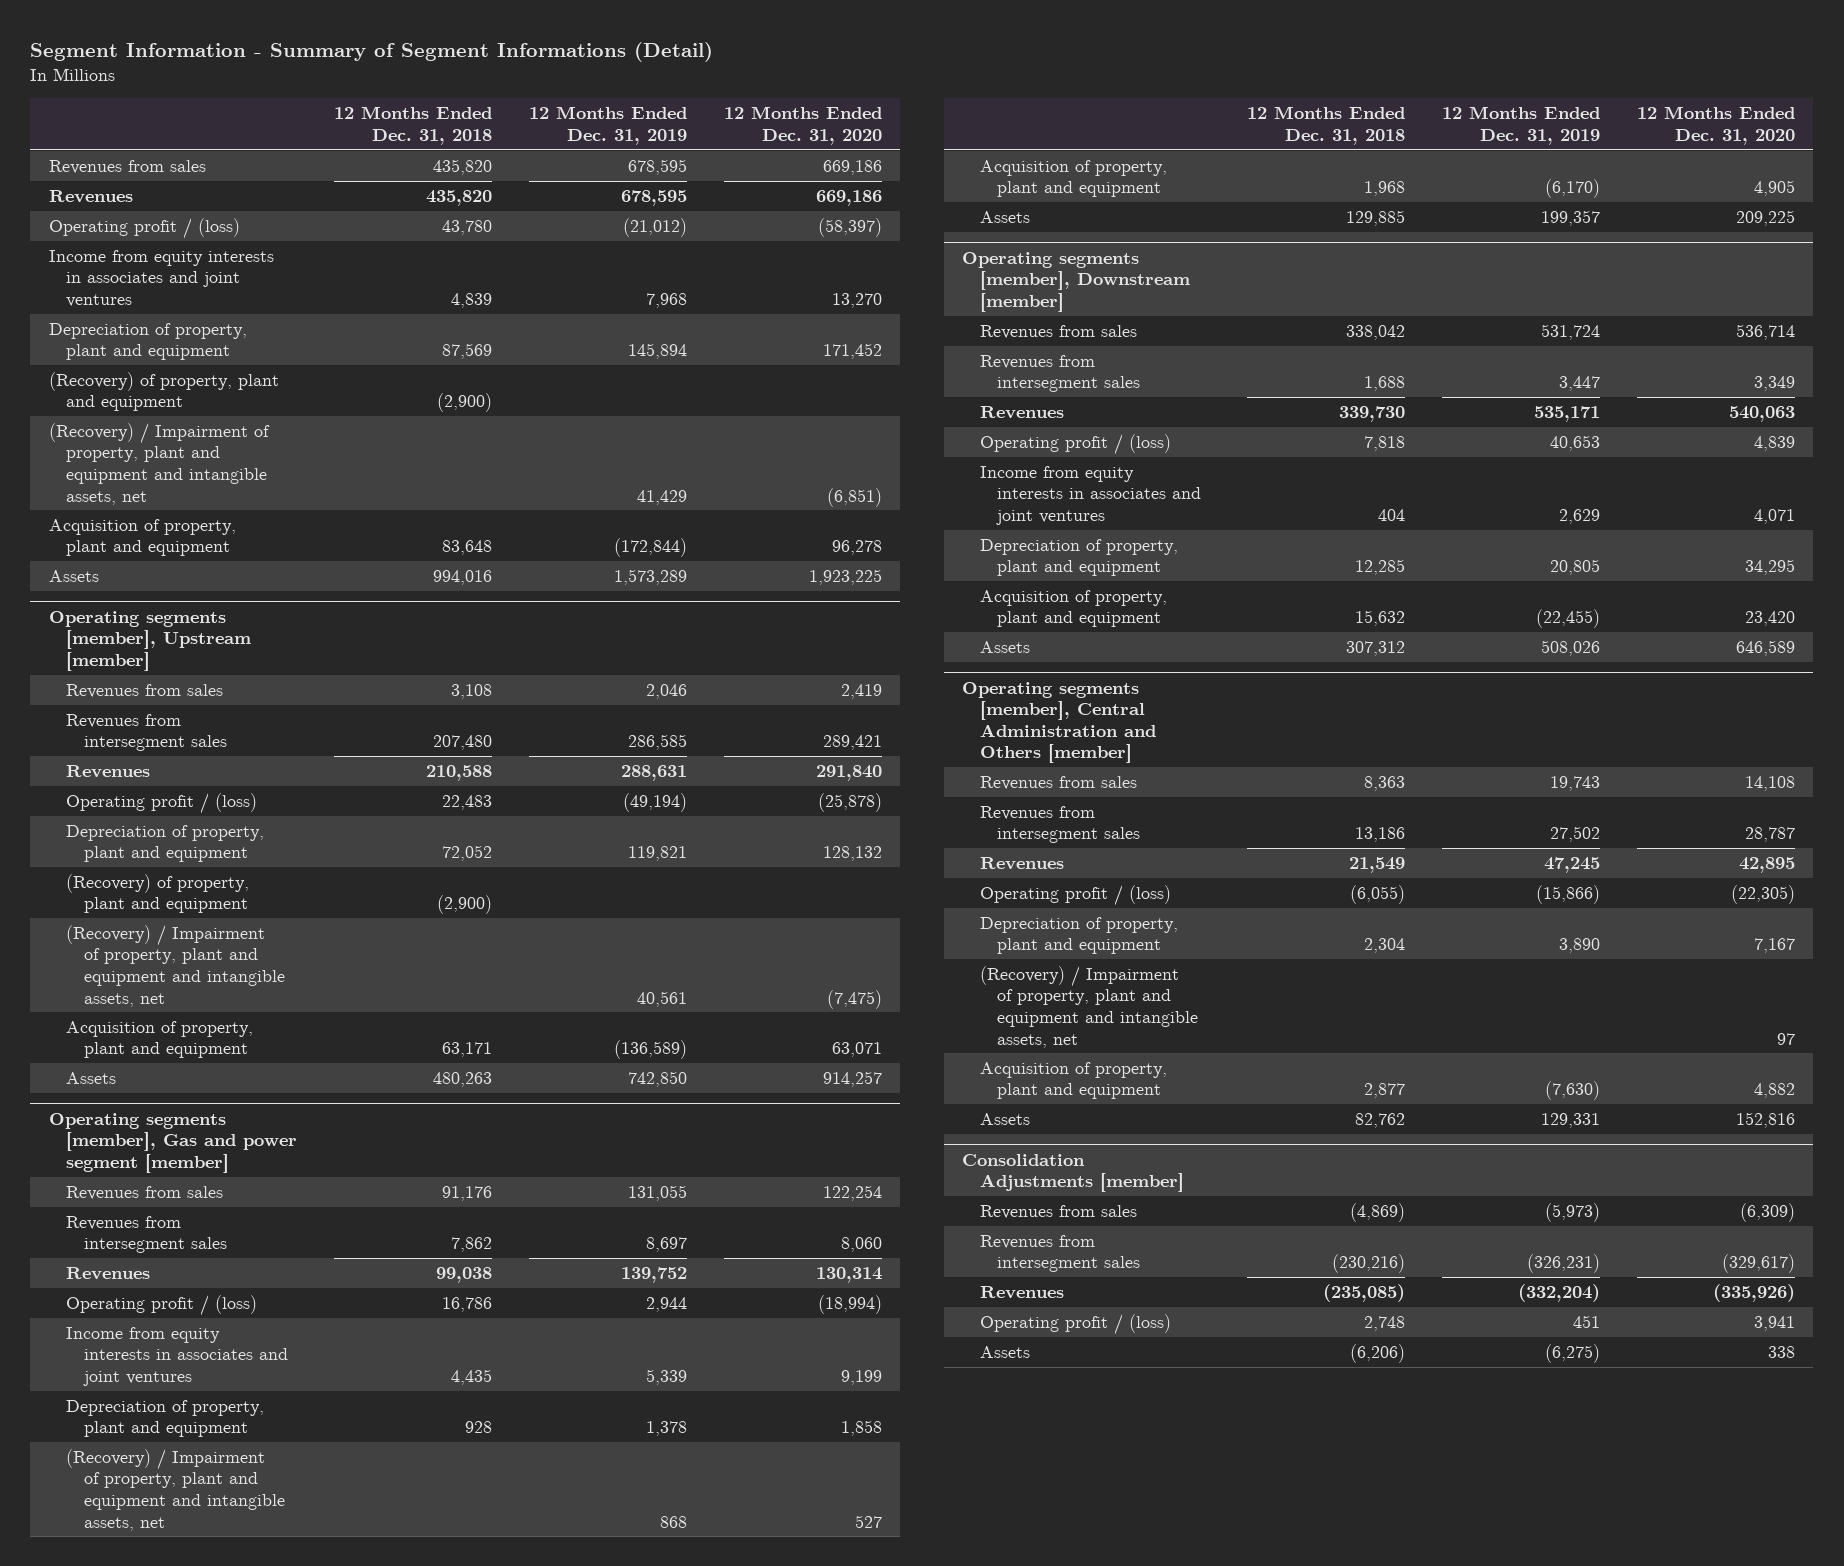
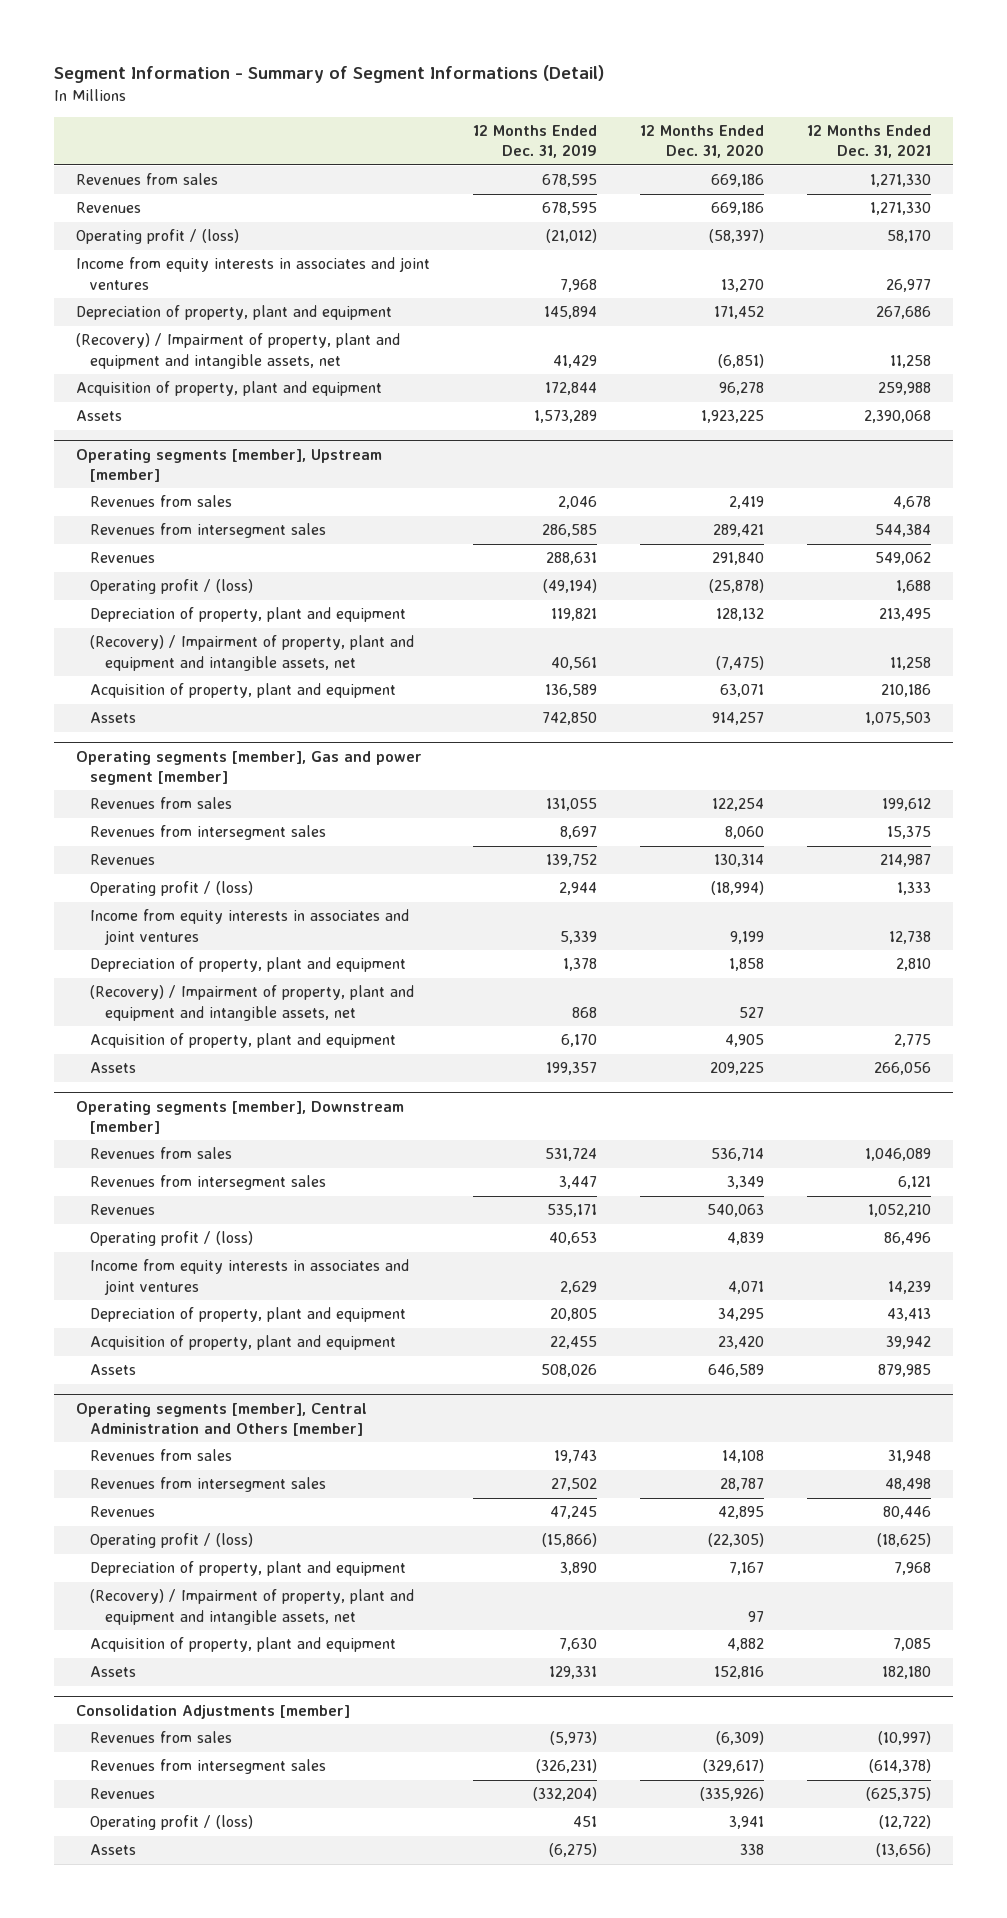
- | 12 Months Ended Dec. 31, 2018 | 12 Months Ended Dec. 31, 2019 | 12 Months Ended Dec. 31, 2020
+ | 12 Months Ended Dec. 31, 2019 | 12 Months Ended Dec. 31, 2020 | 12 Months Ended Dec. 31, 2021
- (Recovery) of property, plant and equipment | (2,900) | |
- Acquisition of property, plant and equipment | 83,648 | (172,844) | 96,278
+ Acquisition of property, plant and equipment | 172,844 | 96,278 | 259,988
@ Operating segments [member], Upstream [member]
- (Recovery) of property, plant and equipment | (2,900) | |
- Acquisition of property, plant and equipment | 63,171 | (136,589) | 63,071
+ Acquisition of property, plant and equipment | 136,589 | 63,071 | 210,186
@ Operating segments [member], Gas and power segment [member]
- Acquisition of property, plant and equipment | 1,968 | (6,170) | 4,905
+ Acquisition of property, plant and equipment | 6,170 | 4,905 | 2,775
@ Operating segments [member], Downstream [member]
- Acquisition of property, plant and equipment | 15,632 | (22,455) | 23,420
+ Acquisition of property, plant and equipment | 22,455 | 23,420 | 39,942
@ Operating segments [member], Central Administration and Others [member]
- Acquisition of property, plant and equipment | 2,877 | (7,630) | 4,882
+ Acquisition of property, plant and equipment | 7,630 | 4,882 | 7,085

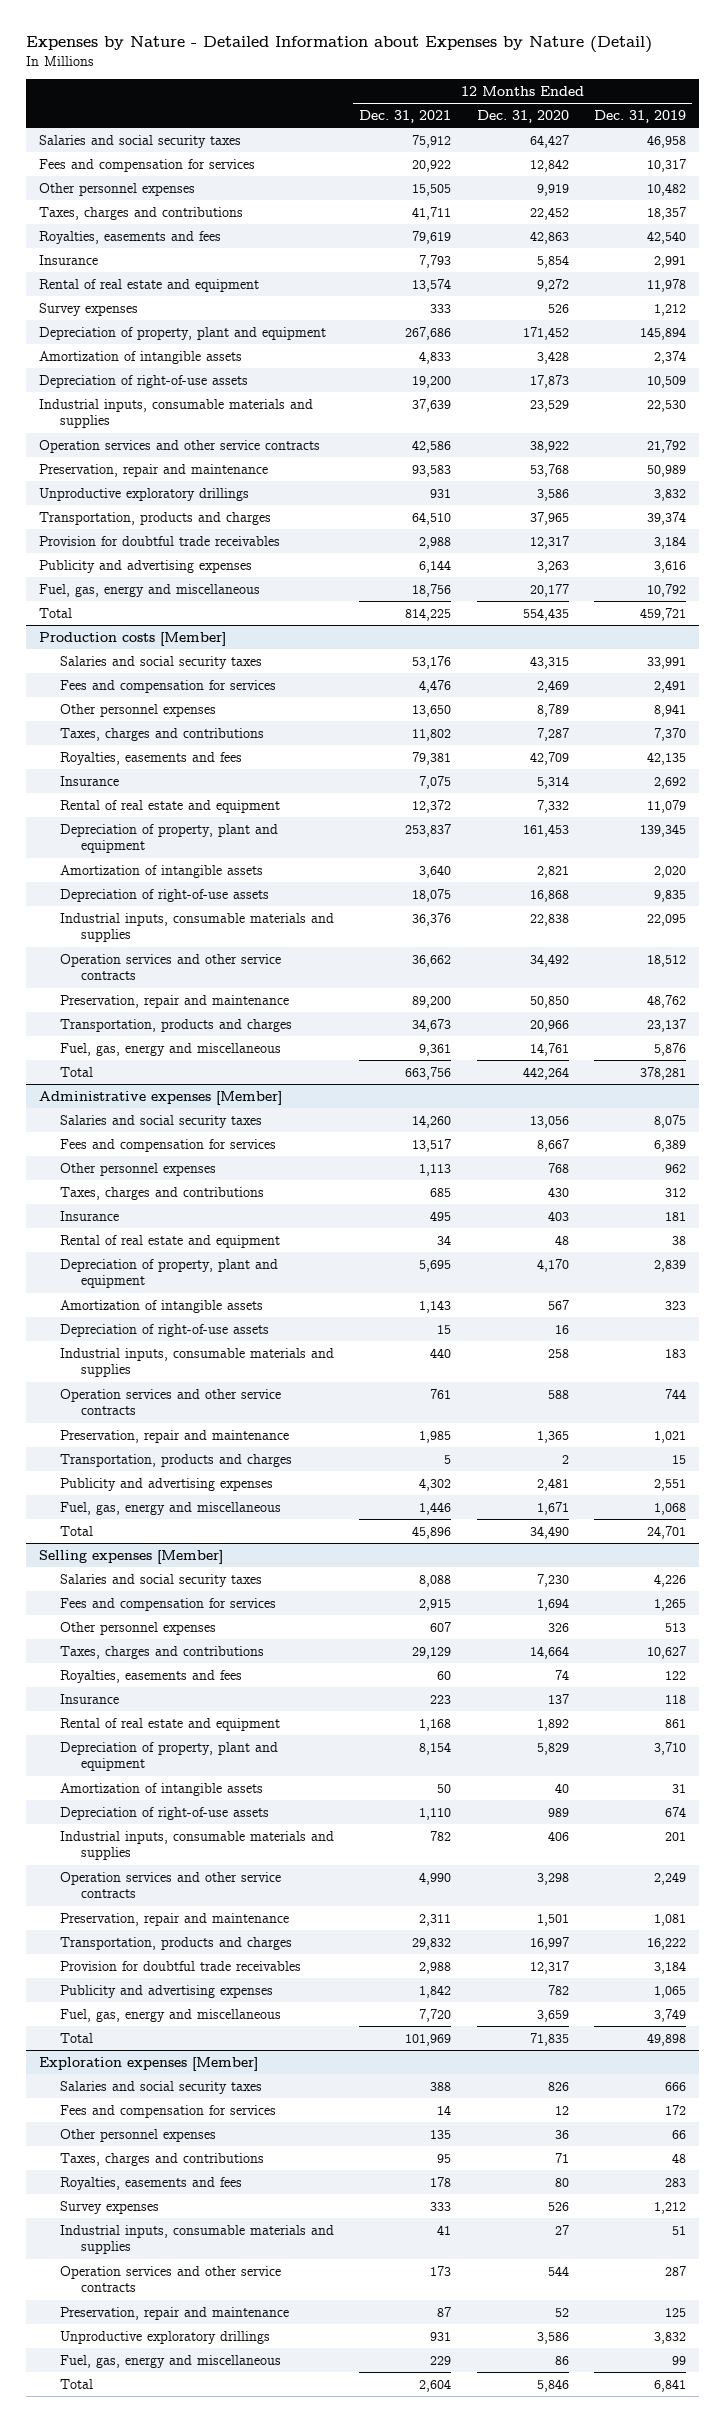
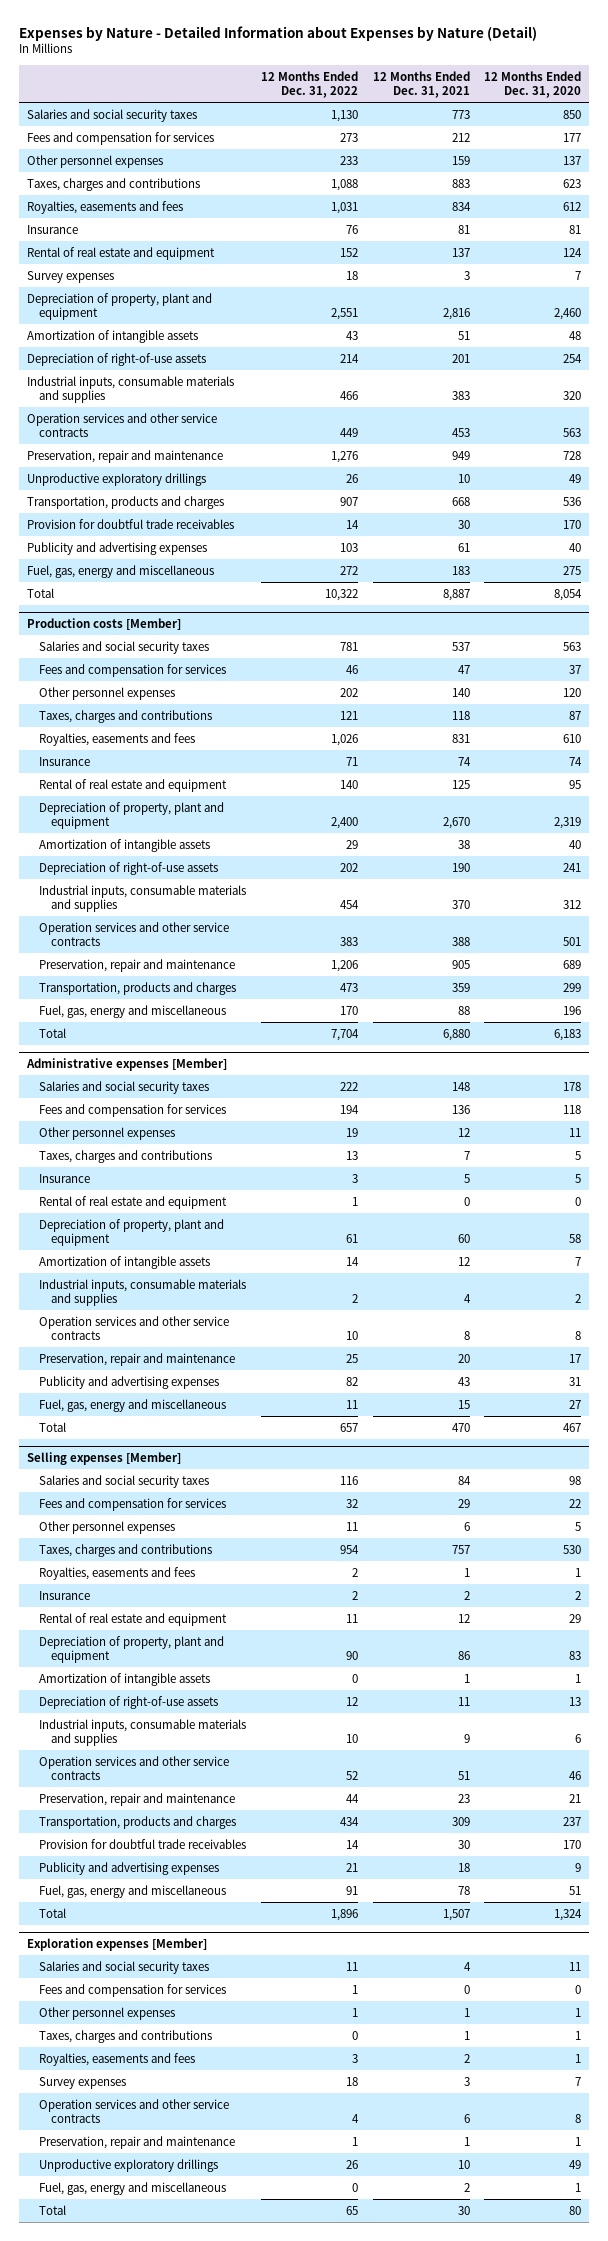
- | 12 Months Ended Dec. 31, 2021 | 12 Months Ended Dec. 31, 2020 | 12 Months Ended Dec. 31, 2019
+ | 12 Months Ended Dec. 31, 2022 | 12 Months Ended Dec. 31, 2021 | 12 Months Ended Dec. 31, 2020
- Salaries and social security taxes | 75,912 | 64,427 | 46,958
- Fees and compensation for services | 20,922 | 12,842 | 10,317
- Other personnel expenses | 15,505 | 9,919 | 10,482
- Taxes, charges and contributions | 41,711 | 22,452 | 18,357
- Royalties, easements and fees | 79,619 | 42,863 | 42,540
- Insurance | 7,793 | 5,854 | 2,991
- Rental of real estate and equipment | 13,574 | 9,272 | 11,978
- Survey expenses | 333 | 526 | 1,212
- Depreciation of property, plant and equipment | 267,686 | 171,452 | 145,894
- Amortization of intangible assets | 4,833 | 3,428 | 2,374
- Depreciation of right-of-use assets | 19,200 | 17,873 | 10,509
- Industrial inputs, consumable materials and supplies | 37,639 | 23,529 | 22,530
- Operation services and other service contracts | 42,586 | 38,922 | 21,792
- Preservation, repair and maintenance | 93,583 | 53,768 | 50,989
- Unproductive exploratory drillings | 931 | 3,586 | 3,832
- Transportation, products and charges | 64,510 | 37,965 | 39,374
- Provision for doubtful trade receivables | 2,988 | 12,317 | 3,184
- Publicity and advertising expenses | 6,144 | 3,263 | 3,616
- Fuel, gas, energy and miscellaneous | 18,756 | 20,177 | 10,792
- Total | 814,225 | 554,435 | 459,721
+ Salaries and social security taxes | 1,130 | 773 | 850
+ Fees and compensation for services | 273 | 212 | 177
+ Other personnel expenses | 233 | 159 | 137
+ Taxes, charges and contributions | 1,088 | 883 | 623
+ Royalties, easements and fees | 1,031 | 834 | 612
+ Insurance | 76 | 81 | 81
+ Rental of real estate and equipment | 152 | 137 | 124
+ Survey expenses | 18 | 3 | 7
+ Depreciation of property, plant and equipment | 2,551 | 2,816 | 2,460
+ Amortization of intangible assets | 43 | 51 | 48
+ Depreciation of right-of-use assets | 214 | 201 | 254
+ Industrial inputs, consumable materials and supplies | 466 | 383 | 320
+ Operation services and other service contracts | 449 | 453 | 563
+ Preservation, repair and maintenance | 1,276 | 949 | 728
+ Unproductive exploratory drillings | 26 | 10 | 49
+ Transportation, products and charges | 907 | 668 | 536
+ Provision for doubtful trade receivables | 14 | 30 | 170
+ Publicity and advertising expenses | 103 | 61 | 40
+ Fuel, gas, energy and miscellaneous | 272 | 183 | 275
+ Total | 10,322 | 8,887 | 8,054
@ Production costs [Member]
- Salaries and social security taxes | 53,176 | 43,315 | 33,991
- Fees and compensation for services | 4,476 | 2,469 | 2,491
- Other personnel expenses | 13,650 | 8,789 | 8,941
- Taxes, charges and contributions | 11,802 | 7,287 | 7,370
- Royalties, easements and fees | 79,381 | 42,709 | 42,135
- Insurance | 7,075 | 5,314 | 2,692
- Rental of real estate and equipment | 12,372 | 7,332 | 11,079
- Depreciation of property, plant and equipment | 253,837 | 161,453 | 139,345
- Amortization of intangible assets | 3,640 | 2,821 | 2,020
- Depreciation of right-of-use assets | 18,075 | 16,868 | 9,835
- Industrial inputs, consumable materials and supplies | 36,376 | 22,838 | 22,095
- Operation services and other service contracts | 36,662 | 34,492 | 18,512
- Preservation, repair and maintenance | 89,200 | 50,850 | 48,762
- Transportation, products and charges | 34,673 | 20,966 | 23,137
- Fuel, gas, energy and miscellaneous | 9,361 | 14,761 | 5,876
- Total | 663,756 | 442,264 | 378,281
+ Salaries and social security taxes | 781 | 537 | 563
+ Fees and compensation for services | 46 | 47 | 37
+ Other personnel expenses | 202 | 140 | 120
+ Taxes, charges and contributions | 121 | 118 | 87
+ Royalties, easements and fees | 1,026 | 831 | 610
+ Insurance | 71 | 74 | 74
+ Rental of real estate and equipment | 140 | 125 | 95
+ Depreciation of property, plant and equipment | 2,400 | 2,670 | 2,319
+ Amortization of intangible assets | 29 | 38 | 40
+ Depreciation of right-of-use assets | 202 | 190 | 241
+ Industrial inputs, consumable materials and supplies | 454 | 370 | 312
+ Operation services and other service contracts | 383 | 388 | 501
+ Preservation, repair and maintenance | 1,206 | 905 | 689
+ Transportation, products and charges | 473 | 359 | 299
+ Fuel, gas, energy and miscellaneous | 170 | 88 | 196
+ Total | 7,704 | 6,880 | 6,183
@ Administrative expenses [Member]
- Salaries and social security taxes | 14,260 | 13,056 | 8,075
- Fees and compensation for services | 13,517 | 8,667 | 6,389
- Other personnel expenses | 1,113 | 768 | 962
- Taxes, charges and contributions | 685 | 430 | 312
- Insurance | 495 | 403 | 181
- Rental of real estate and equipment | 34 | 48 | 38
- Depreciation of property, plant and equipment | 5,695 | 4,170 | 2,839
- Amortization of intangible assets | 1,143 | 567 | 323
- Depreciation of right-of-use assets | 15 | 16 |
- Industrial inputs, consumable materials and supplies | 440 | 258 | 183
- Operation services and other service contracts | 761 | 588 | 744
- Preservation, repair and maintenance | 1,985 | 1,365 | 1,021
- Transportation, products and charges | 5 | 2 | 15
- Publicity and advertising expenses | 4,302 | 2,481 | 2,551
- Fuel, gas, energy and miscellaneous | 1,446 | 1,671 | 1,068
- Total | 45,896 | 34,490 | 24,701
+ Salaries and social security taxes | 222 | 148 | 178
+ Fees and compensation for services | 194 | 136 | 118
+ Other personnel expenses | 19 | 12 | 11
+ Taxes, charges and contributions | 13 | 7 | 5
+ Insurance | 3 | 5 | 5
+ Rental of real estate and equipment | 1 | 0 | 0
+ Depreciation of property, plant and equipment | 61 | 60 | 58
+ Amortization of intangible assets | 14 | 12 | 7
+ Industrial inputs, consumable materials and supplies | 2 | 4 | 2
+ Operation services and other service contracts | 10 | 8 | 8
+ Preservation, repair and maintenance | 25 | 20 | 17
+ Publicity and advertising expenses | 82 | 43 | 31
+ Fuel, gas, energy and miscellaneous | 11 | 15 | 27
+ Total | 657 | 470 | 467
@ Selling expenses [Member]
- Salaries and social security taxes | 8,088 | 7,230 | 4,226
- Fees and compensation for services | 2,915 | 1,694 | 1,265
- Other personnel expenses | 607 | 326 | 513
- Taxes, charges and contributions | 29,129 | 14,664 | 10,627
- Royalties, easements and fees | 60 | 74 | 122
- Insurance | 223 | 137 | 118
- Rental of real estate and equipment | 1,168 | 1,892 | 861
- Depreciation of property, plant and equipment | 8,154 | 5,829 | 3,710
- Amortization of intangible assets | 50 | 40 | 31
- Depreciation of right-of-use assets | 1,110 | 989 | 674
- Industrial inputs, consumable materials and supplies | 782 | 406 | 201
- Operation services and other service contracts | 4,990 | 3,298 | 2,249
- Preservation, repair and maintenance | 2,311 | 1,501 | 1,081
- Transportation, products and charges | 29,832 | 16,997 | 16,222
- Provision for doubtful trade receivables | 2,988 | 12,317 | 3,184
- Publicity and advertising expenses | 1,842 | 782 | 1,065
- Fuel, gas, energy and miscellaneous | 7,720 | 3,659 | 3,749
- Total | 101,969 | 71,835 | 49,898
+ Salaries and social security taxes | 116 | 84 | 98
+ Fees and compensation for services | 32 | 29 | 22
+ Other personnel expenses | 11 | 6 | 5
+ Taxes, charges and contributions | 954 | 757 | 530
+ Royalties, easements and fees | 2 | 1 | 1
+ Insurance | 2 | 2 | 2
+ Rental of real estate and equipment | 11 | 12 | 29
+ Depreciation of property, plant and equipment | 90 | 86 | 83
+ Amortization of intangible assets | 0 | 1 | 1
+ Depreciation of right-of-use assets | 12 | 11 | 13
+ Industrial inputs, consumable materials and supplies | 10 | 9 | 6
+ Operation services and other service contracts | 52 | 51 | 46
+ Preservation, repair and maintenance | 44 | 23 | 21
+ Transportation, products and charges | 434 | 309 | 237
+ Provision for doubtful trade receivables | 14 | 30 | 170
+ Publicity and advertising expenses | 21 | 18 | 9
+ Fuel, gas, energy and miscellaneous | 91 | 78 | 51
+ Total | 1,896 | 1,507 | 1,324
@ Exploration expenses [Member]
- Salaries and social security taxes | 388 | 826 | 666
- Fees and compensation for services | 14 | 12 | 172
- Other personnel expenses | 135 | 36 | 66
- Taxes, charges and contributions | 95 | 71 | 48
- Royalties, easements and fees | 178 | 80 | 283
- Survey expenses | 333 | 526 | 1,212
- Industrial inputs, consumable materials and supplies | 41 | 27 | 51
- Operation services and other service contracts | 173 | 544 | 287
- Preservation, repair and maintenance | 87 | 52 | 125
- Unproductive exploratory drillings | 931 | 3,586 | 3,832
- Fuel, gas, energy and miscellaneous | 229 | 86 | 99
- Total | 2,604 | 5,846 | 6,841
+ Salaries and social security taxes | 11 | 4 | 11
+ Fees and compensation for services | 1 | 0 | 0
+ Other personnel expenses | 1 | 1 | 1
+ Taxes, charges and contributions | 0 | 1 | 1
+ Royalties, easements and fees | 3 | 2 | 1
+ Survey expenses | 18 | 3 | 7
+ Operation services and other service contracts | 4 | 6 | 8
+ Preservation, repair and maintenance | 1 | 1 | 1
+ Unproductive exploratory drillings | 26 | 10 | 49
+ Fuel, gas, energy and miscellaneous | 0 | 2 | 1
+ Total | 65 | 30 | 80

